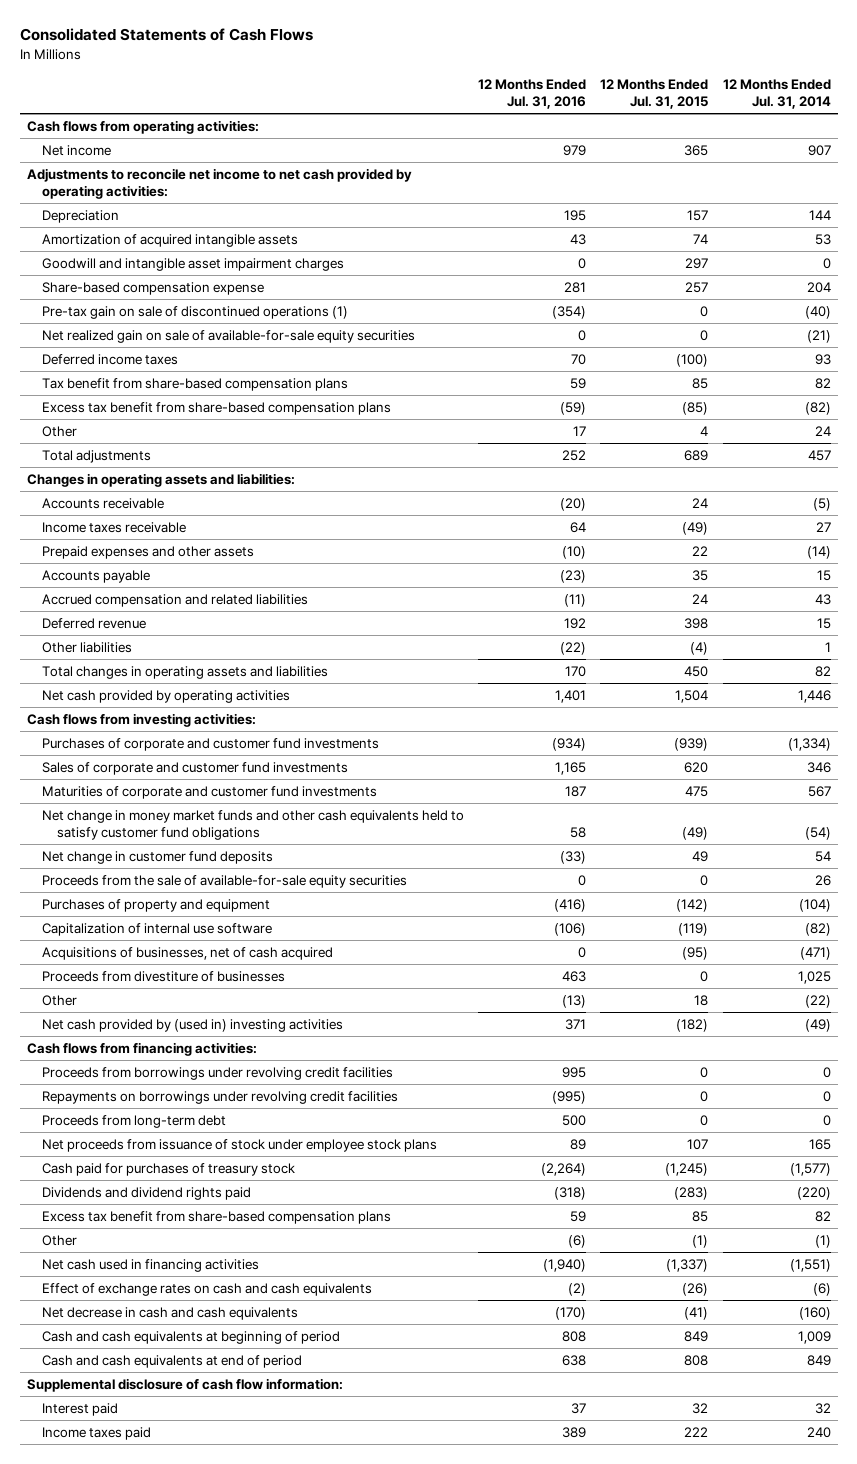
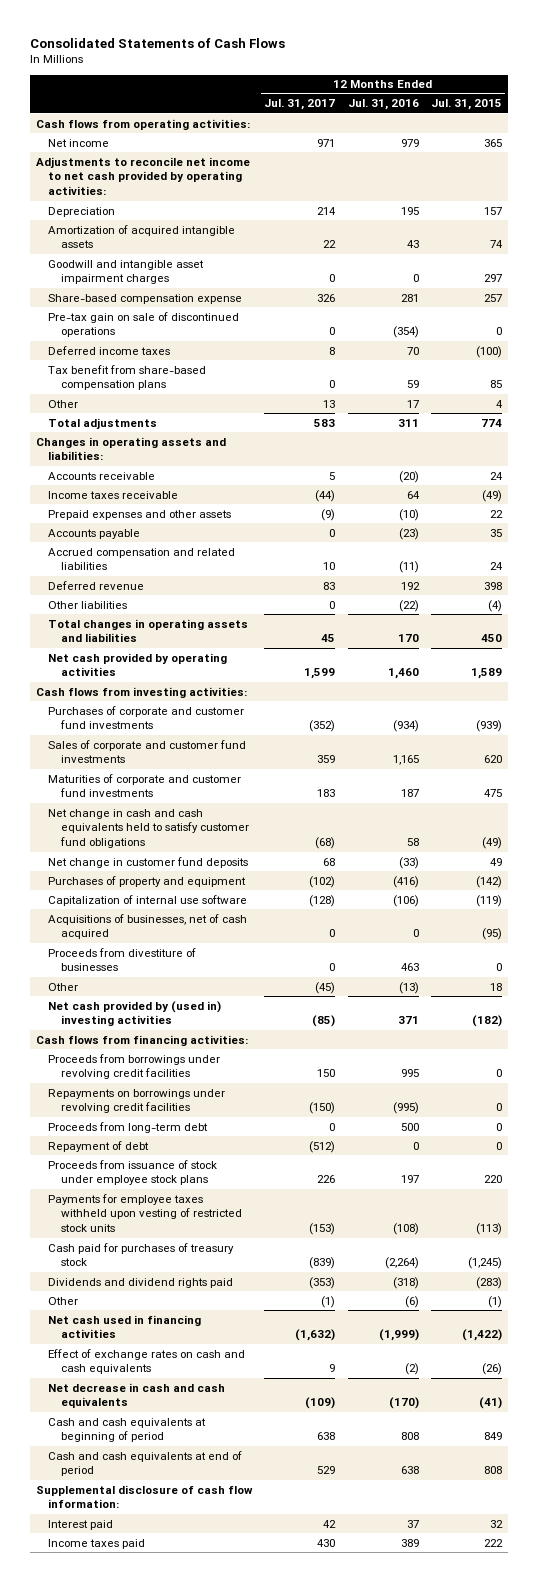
- | 12 Months Ended Jul. 31, 2016 | 12 Months Ended Jul. 31, 2015 | 12 Months Ended Jul. 31, 2014
+ | 12 Months Ended Jul. 31, 2017 | 12 Months Ended Jul. 31, 2016 | 12 Months Ended Jul. 31, 2015
- Pre-tax gain on sale of discontinued operations (1) | (354) | 0 | (40)
- Net realized gain on sale of available-for-sale equity securities | 0 | 0 | (21)
+ Pre-tax gain on sale of discontinued operations | 0 | (354) | 0
- Excess tax benefit from share-based compensation plans | (59) | (85) | (82)
- Total adjustments | 252 | 689 | 457
+ Total adjustments | 583 | 311 | 774
- Net cash provided by operating activities | 1,401 | 1,504 | 1,446
+ Net cash provided by operating activities | 1,599 | 1,460 | 1,589
- Net change in money market funds and other cash equivalents held to satisfy customer fund obligations | 58 | (49) | (54)
+ Net change in cash and cash equivalents held to satisfy customer fund obligations | (68) | 58 | (49)
- Proceeds from the sale of available-for-sale equity securities | 0 | 0 | 26
- Net proceeds from issuance of stock under employee stock plans | 89 | 107 | 165
+ Repayment of debt | (512) | 0 | 0
+ Proceeds from issuance of stock under employee stock plans | 226 | 197 | 220
+ Payments for employee taxes withheld upon vesting of restricted stock units | (153) | (108) | (113)
- Excess tax benefit from share-based compensation plans | 59 | 85 | 82
- Net cash used in financing activities | (1,940) | (1,337) | (1,551)
+ Net cash used in financing activities | (1,632) | (1,999) | (1,422)

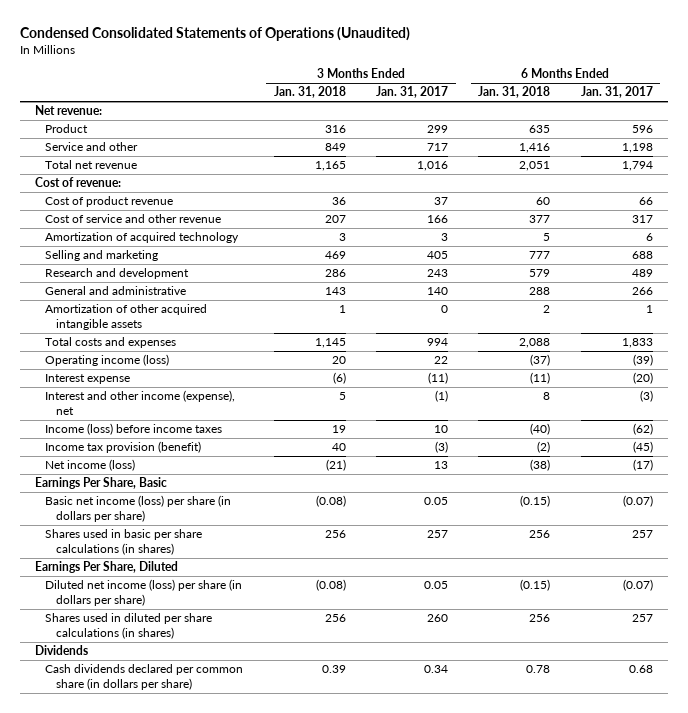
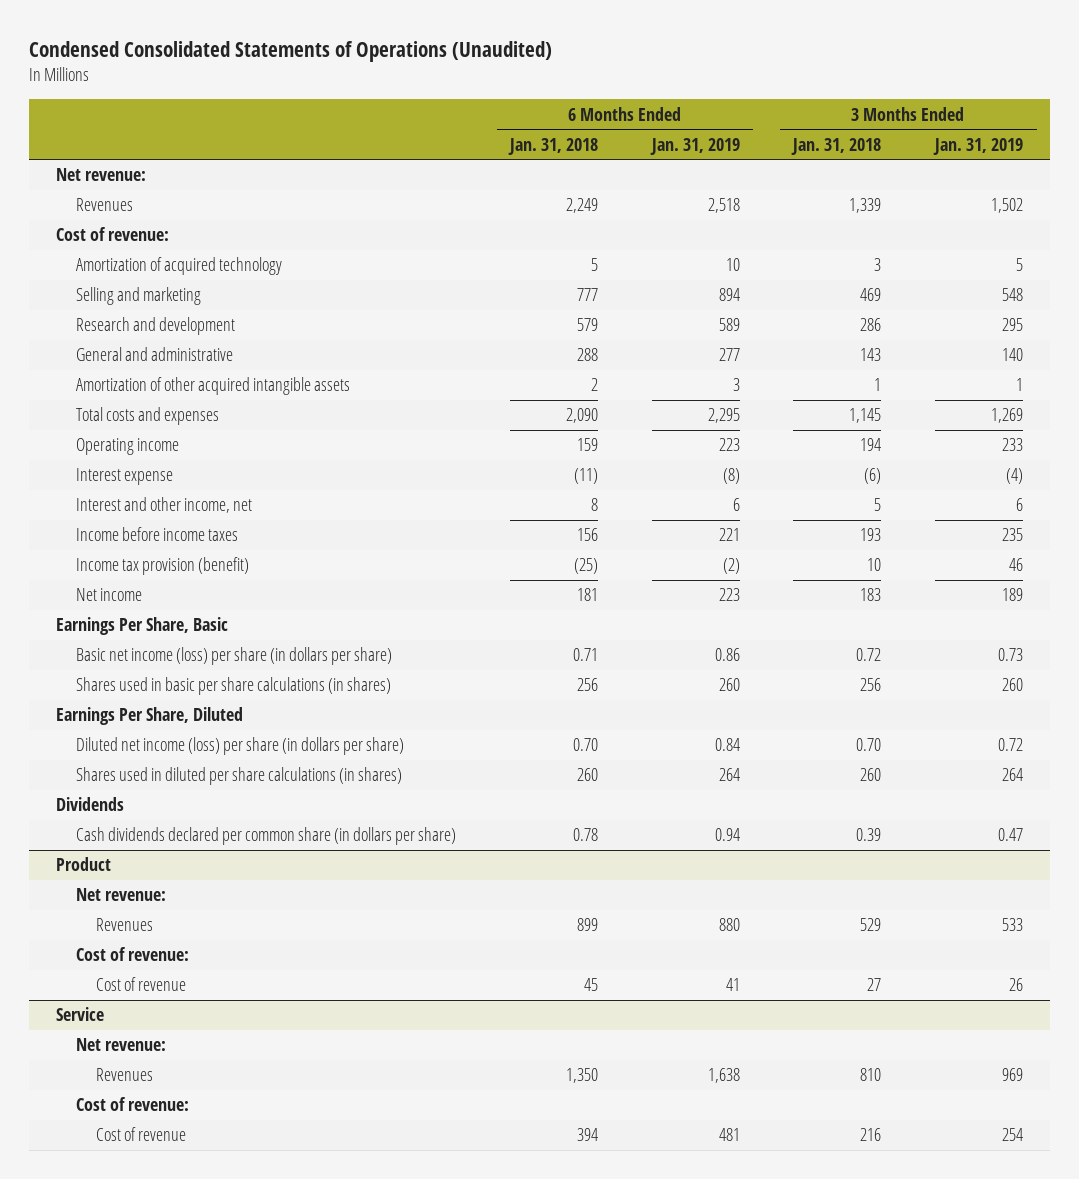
- | 3 Months Ended Jan. 31, 2018 | 3 Months Ended Jan. 31, 2017 | 6 Months Ended Jan. 31, 2018 | 6 Months Ended Jan. 31, 2017
+ | 6 Months Ended Jan. 31, 2018 | 6 Months Ended Jan. 31, 2019 | 3 Months Ended Jan. 31, 2018 | 3 Months Ended Jan. 31, 2019
- Product | 316 | 299 | 635 | 596
- Service and other | 849 | 717 | 1,416 | 1,198
- Total net revenue | 1,165 | 1,016 | 2,051 | 1,794
+ Revenues | 2,249 | 2,518 | 1,339 | 1,502
- Cost of product revenue | 36 | 37 | 60 | 66
- Cost of service and other revenue | 207 | 166 | 377 | 317
- Total costs and expenses | 1,145 | 994 | 2,088 | 1,833
- Operating income (loss) | 20 | 22 | (37) | (39)
+ Total costs and expenses | 2,090 | 2,295 | 1,145 | 1,269
+ Operating income | 159 | 223 | 194 | 233
- Interest and other income (expense), net | 5 | (1) | 8 | (3)
- Income (loss) before income taxes | 19 | 10 | (40) | (62)
- Income tax provision (benefit) | 40 | (3) | (2) | (45)
- Net income (loss) | (21) | 13 | (38) | (17)
+ Interest and other income, net | 8 | 6 | 5 | 6
+ Income before income taxes | 156 | 221 | 193 | 235
+ Income tax provision (benefit) | (25) | (2) | 10 | 46
+ Net income | 181 | 223 | 183 | 189
- Basic net income (loss) per share (in dollars per share) | (0.08) | 0.05 | (0.15) | (0.07)
+ Basic net income (loss) per share (in dollars per share) | 0.71 | 0.86 | 0.72 | 0.73
- Diluted net income (loss) per share (in dollars per share) | (0.08) | 0.05 | (0.15) | (0.07)
- Shares used in diluted per share calculations (in shares) | 256 | 260 | 256 | 257
+ Diluted net income (loss) per share (in dollars per share) | 0.70 | 0.84 | 0.70 | 0.72
+ Shares used in diluted per share calculations (in shares) | 260 | 264 | 260 | 264
+ Product
+ Net revenue:
+ Revenues | 899 | 880 | 529 | 533
+ Cost of revenue:
+ Cost of revenue | 45 | 41 | 27 | 26
+ Service
+ Net revenue:
+ Revenues | 1,350 | 1,638 | 810 | 969
+ Cost of revenue:
+ Cost of revenue | 394 | 481 | 216 | 254

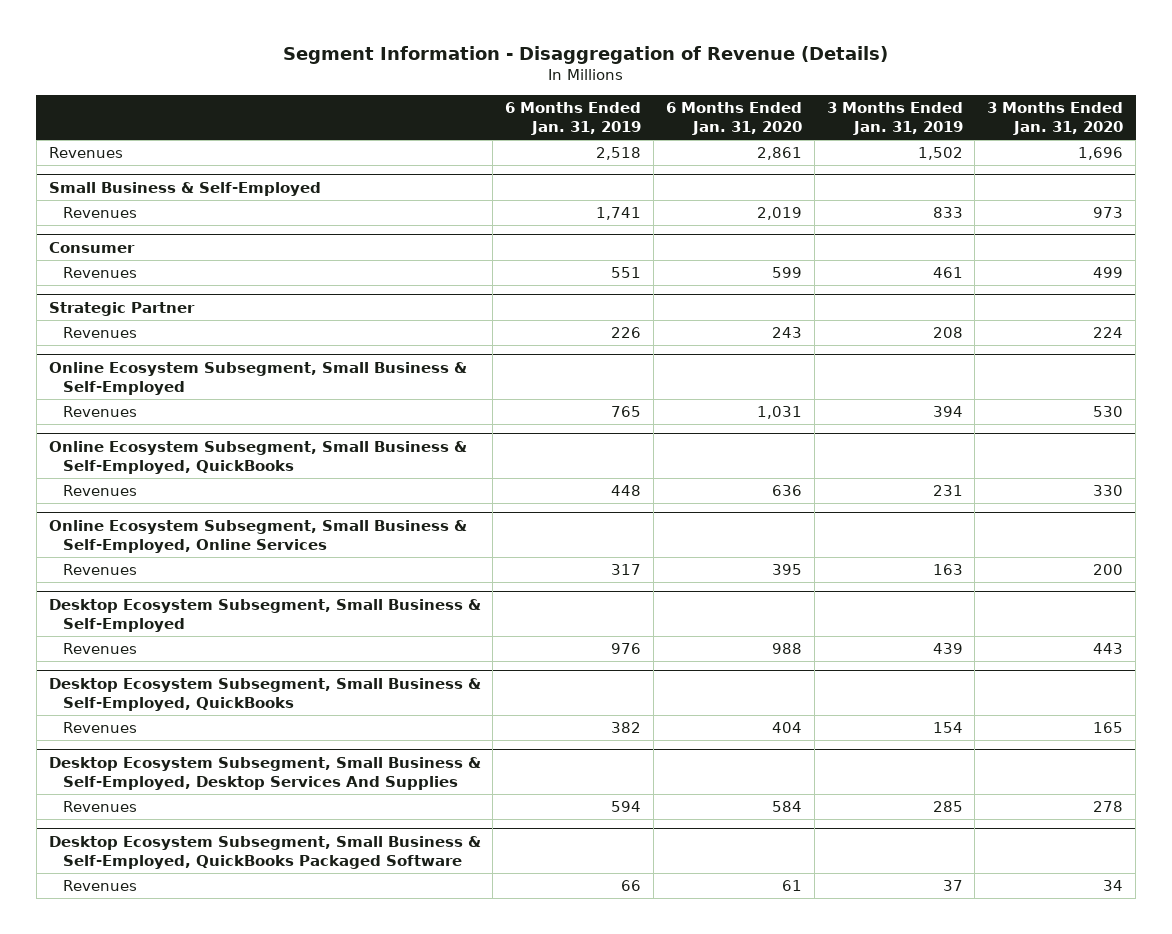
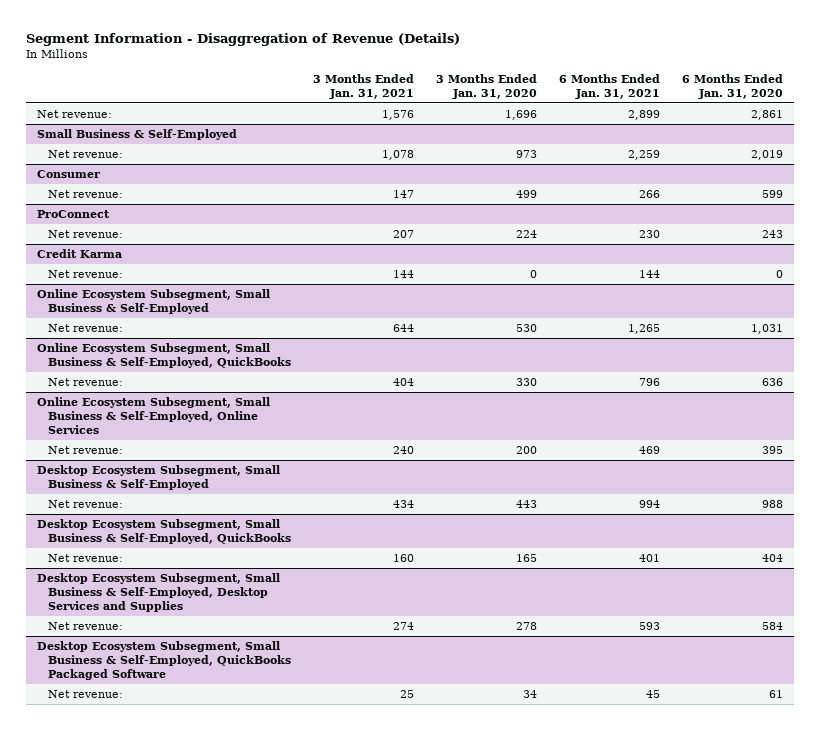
- | 6 Months Ended Jan. 31, 2019 | 6 Months Ended Jan. 31, 2020 | 3 Months Ended Jan. 31, 2019 | 3 Months Ended Jan. 31, 2020
+ | 3 Months Ended Jan. 31, 2021 | 3 Months Ended Jan. 31, 2020 | 6 Months Ended Jan. 31, 2021 | 6 Months Ended Jan. 31, 2020
- Revenues | 2,518 | 2,861 | 1,502 | 1,696
+ Net revenue: | 1,576 | 1,696 | 2,899 | 2,861
@ Small Business & Self-Employed
- Revenues | 1,741 | 2,019 | 833 | 973
+ Net revenue: | 1,078 | 973 | 2,259 | 2,019
@ Consumer
- Revenues | 551 | 599 | 461 | 499
- Strategic Partner
- Revenues | 226 | 243 | 208 | 224
@ Consumer
+ Net revenue: | 147 | 499 | 266 | 599
+ ProConnect
+ Net revenue: | 207 | 224 | 230 | 243
+ Credit Karma
+ Net revenue: | 144 | 0 | 144 | 0
@ Online Ecosystem Subsegment, Small Business & Self-Employed
- Revenues | 765 | 1,031 | 394 | 530
+ Net revenue: | 644 | 530 | 1,265 | 1,031
@ Online Ecosystem Subsegment, Small Business & Self-Employed, QuickBooks
- Revenues | 448 | 636 | 231 | 330
+ Net revenue: | 404 | 330 | 796 | 636
@ Online Ecosystem Subsegment, Small Business & Self-Employed, Online Services
- Revenues | 317 | 395 | 163 | 200
+ Net revenue: | 240 | 200 | 469 | 395
@ Desktop Ecosystem Subsegment, Small Business & Self-Employed
- Revenues | 976 | 988 | 439 | 443
+ Net revenue: | 434 | 443 | 994 | 988
@ Desktop Ecosystem Subsegment, Small Business & Self-Employed, QuickBooks
- Revenues | 382 | 404 | 154 | 165
- Desktop Ecosystem Subsegment, Small Business & Self-Employed, Desktop Services And Supplies
- Revenues | 594 | 584 | 285 | 278
@ Desktop Ecosystem Subsegment, Small Business & Self-Employed, QuickBooks
+ Net revenue: | 160 | 165 | 401 | 404
+ Desktop Ecosystem Subsegment, Small Business & Self-Employed, Desktop Services and Supplies
+ Net revenue: | 274 | 278 | 593 | 584
@ Desktop Ecosystem Subsegment, Small Business & Self-Employed, QuickBooks Packaged Software
- Revenues | 66 | 61 | 37 | 34
+ Net revenue: | 25 | 34 | 45 | 61

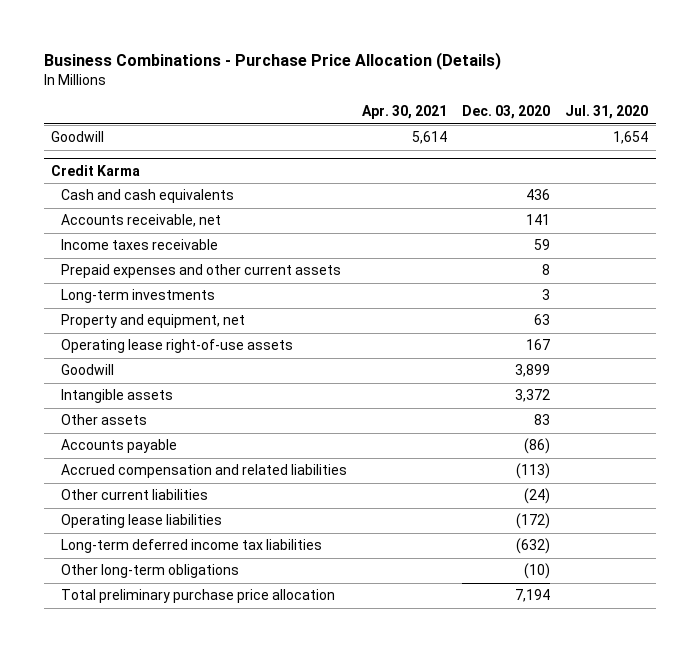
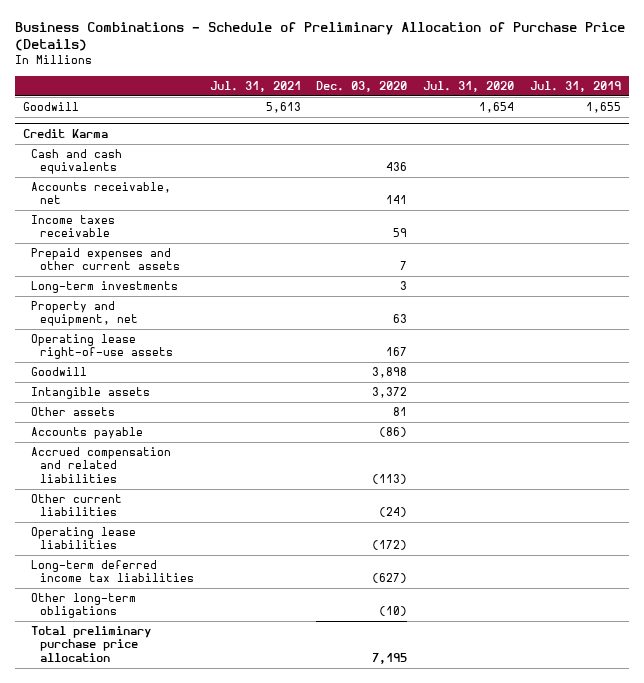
- Business Combinations - Purchase Price Allocation (Details)
+ Business Combinations - Schedule of Preliminary Allocation of Purchase Price (Details)
- | Apr. 30, 2021 | Dec. 03, 2020 | Jul. 31, 2020
+ | Jul. 31, 2021 | Dec. 03, 2020 | Jul. 31, 2020 | Jul. 31, 2019
@ Credit Karma
- Prepaid expenses and other current assets | | 8 |
+ Prepaid expenses and other current assets | | 7 | |
- Goodwill | | 3,899 |
+ Goodwill | | 3,898 | |
- Other assets | | 83 |
+ Other assets | | 81 | |
- Long-term deferred income tax liabilities | | (632) |
+ Long-term deferred income tax liabilities | | (627) | |
- Total preliminary purchase price allocation | | 7,194 |
+ Total preliminary purchase price allocation | | 7,195 | |

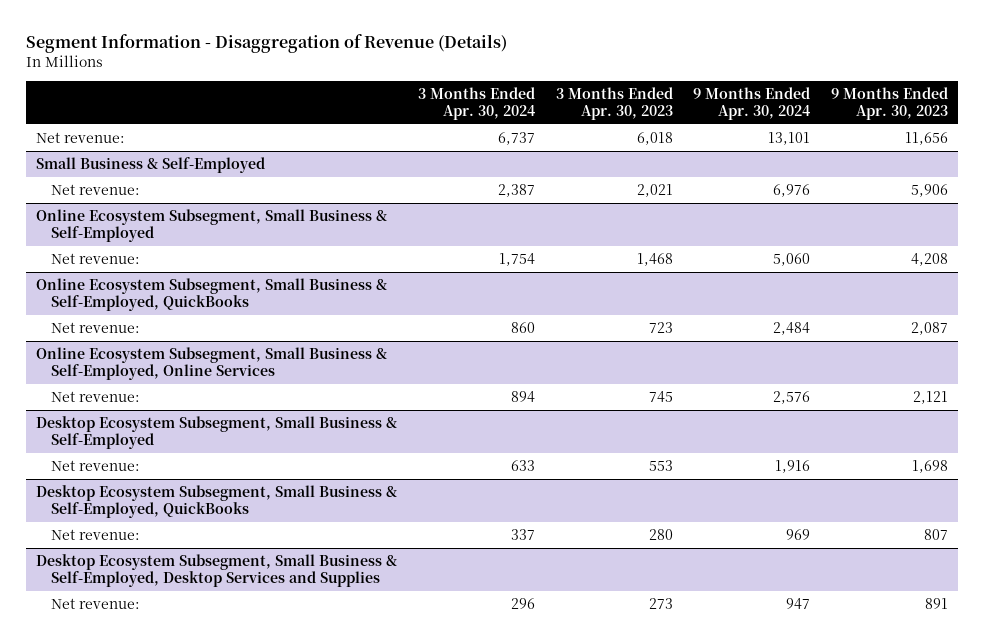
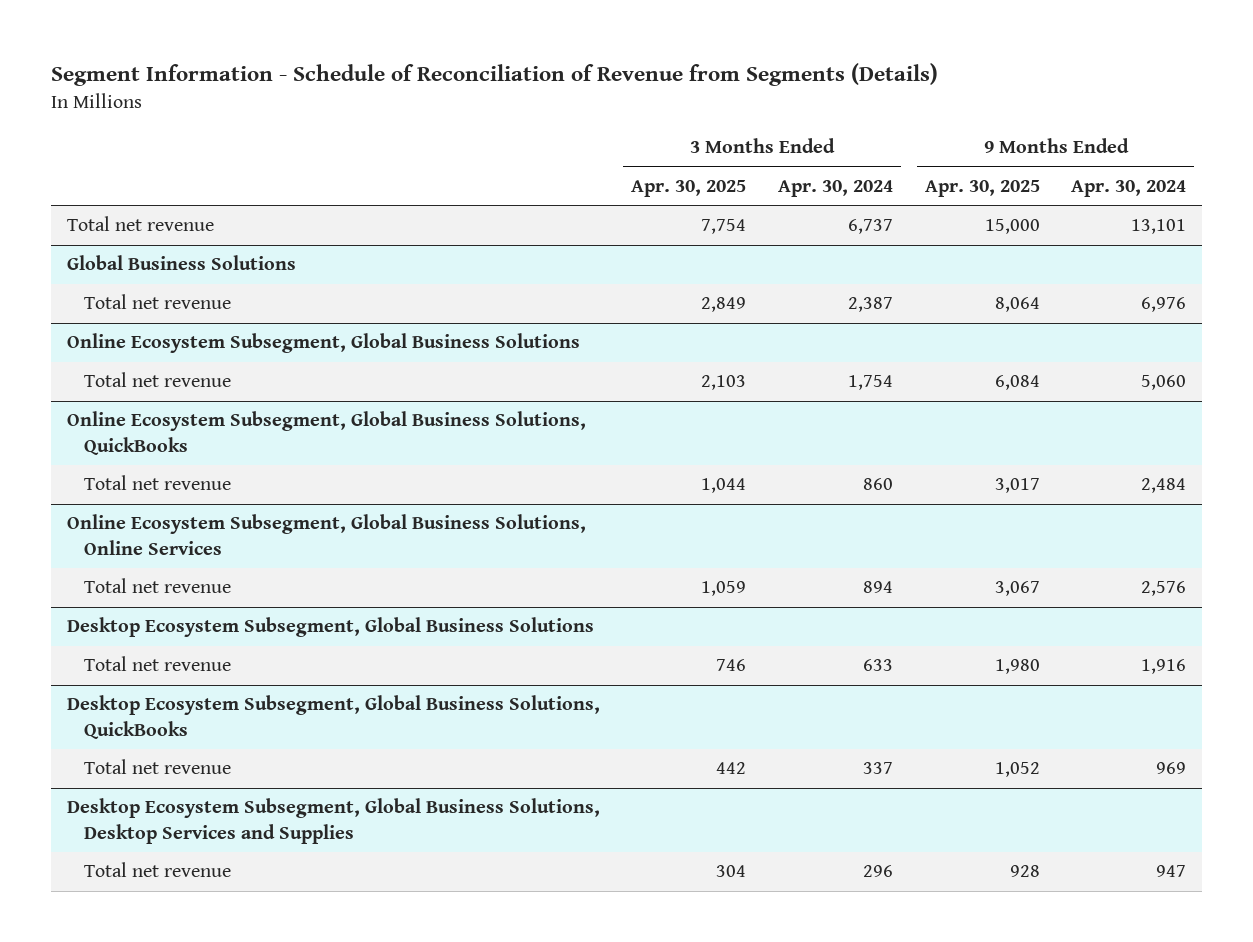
- Segment Information - Disaggregation of Revenue (Details)
+ Segment Information - Schedule of Reconciliation of Revenue from Segments (Details)
- | 3 Months Ended Apr. 30, 2024 | 3 Months Ended Apr. 30, 2023 | 9 Months Ended Apr. 30, 2024 | 9 Months Ended Apr. 30, 2023
+ | 3 Months Ended Apr. 30, 2025 | 3 Months Ended Apr. 30, 2024 | 9 Months Ended Apr. 30, 2025 | 9 Months Ended Apr. 30, 2024
- Net revenue: | 6,737 | 6,018 | 13,101 | 11,656
- Small Business & Self-Employed
- Net revenue: | 2,387 | 2,021 | 6,976 | 5,906
- Online Ecosystem Subsegment, Small Business & Self-Employed
- Net revenue: | 1,754 | 1,468 | 5,060 | 4,208
- Online Ecosystem Subsegment, Small Business & Self-Employed, QuickBooks
- Net revenue: | 860 | 723 | 2,484 | 2,087
- Online Ecosystem Subsegment, Small Business & Self-Employed, Online Services
- Net revenue: | 894 | 745 | 2,576 | 2,121
- Desktop Ecosystem Subsegment, Small Business & Self-Employed
- Net revenue: | 633 | 553 | 1,916 | 1,698
- Desktop Ecosystem Subsegment, Small Business & Self-Employed, QuickBooks
- Net revenue: | 337 | 280 | 969 | 807
- Desktop Ecosystem Subsegment, Small Business & Self-Employed, Desktop Services and Supplies
- Net revenue: | 296 | 273 | 947 | 891
+ Total net revenue | 7,754 | 6,737 | 15,000 | 13,101
+ Global Business Solutions
+ Total net revenue | 2,849 | 2,387 | 8,064 | 6,976
+ Online Ecosystem Subsegment, Global Business Solutions
+ Total net revenue | 2,103 | 1,754 | 6,084 | 5,060
+ Online Ecosystem Subsegment, Global Business Solutions, QuickBooks
+ Total net revenue | 1,044 | 860 | 3,017 | 2,484
+ Online Ecosystem Subsegment, Global Business Solutions, Online Services
+ Total net revenue | 1,059 | 894 | 3,067 | 2,576
+ Desktop Ecosystem Subsegment, Global Business Solutions
+ Total net revenue | 746 | 633 | 1,980 | 1,916
+ Desktop Ecosystem Subsegment, Global Business Solutions, QuickBooks
+ Total net revenue | 442 | 337 | 1,052 | 969
+ Desktop Ecosystem Subsegment, Global Business Solutions, Desktop Services and Supplies
+ Total net revenue | 304 | 296 | 928 | 947

